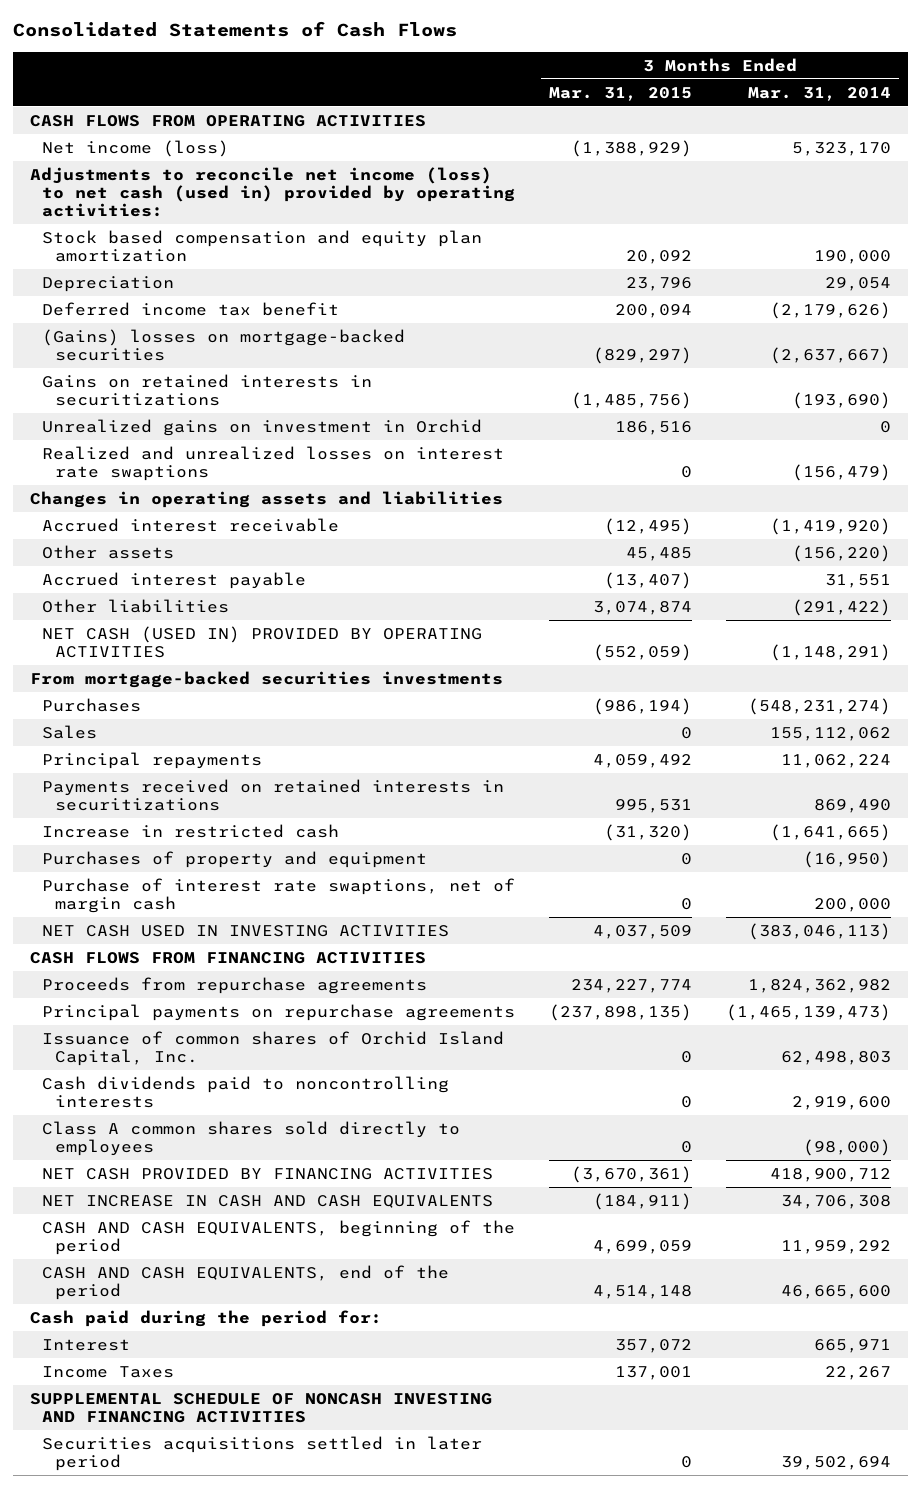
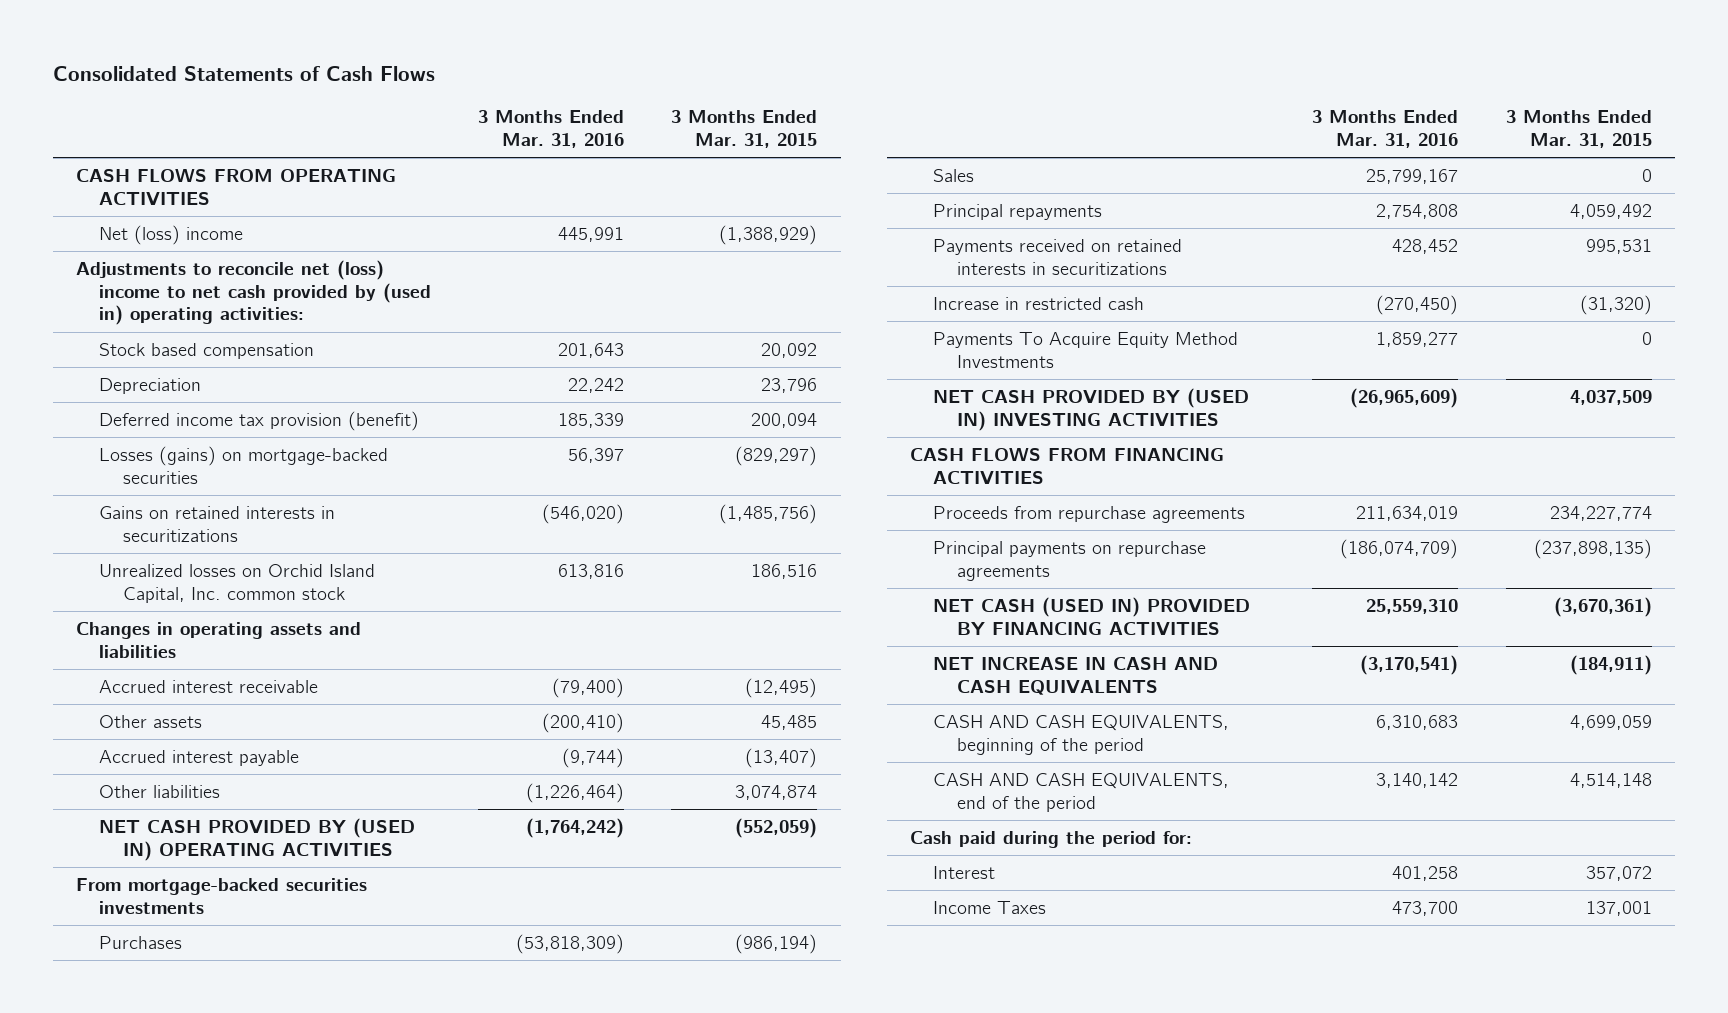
- | 3 Months Ended Mar. 31, 2015 | 3 Months Ended Mar. 31, 2014
+ | 3 Months Ended Mar. 31, 2016 | 3 Months Ended Mar. 31, 2015
- Net income (loss) | (1,388,929) | 5,323,170
- Adjustments to reconcile net income (loss) to net cash (used in) provided by operating activities:
- Stock based compensation and equity plan amortization | 20,092 | 190,000
+ Net (loss) income | 445,991 | (1,388,929)
+ Adjustments to reconcile net (loss) income to net cash provided by (used in) operating activities:
+ Stock based compensation | 201,643 | 20,092
- Deferred income tax benefit | 200,094 | (2,179,626)
- (Gains) losses on mortgage-backed securities | (829,297) | (2,637,667)
+ Deferred income tax provision (benefit) | 185,339 | 200,094
+ Losses (gains) on mortgage-backed securities | 56,397 | (829,297)
- Unrealized gains on investment in Orchid | 186,516 | 0
- Realized and unrealized losses on interest rate swaptions | 0 | (156,479)
+ Unrealized losses on Orchid Island Capital, Inc. common stock | 613,816 | 186,516
- NET CASH (USED IN) PROVIDED BY OPERATING ACTIVITIES | (552,059) | (1,148,291)
+ NET CASH PROVIDED BY (USED IN) OPERATING ACTIVITIES | (1,764,242) | (552,059)
- Purchases of property and equipment | 0 | (16,950)
- Purchase of interest rate swaptions, net of margin cash | 0 | 200,000
- NET CASH USED IN INVESTING ACTIVITIES | 4,037,509 | (383,046,113)
+ Payments To Acquire Equity Method Investments | 1,859,277 | 0
+ NET CASH PROVIDED BY (USED IN) INVESTING ACTIVITIES | (26,965,609) | 4,037,509
- Issuance of common shares of Orchid Island Capital, Inc. | 0 | 62,498,803
- Cash dividends paid to noncontrolling interests | 0 | 2,919,600
- Class A common shares sold directly to employees | 0 | (98,000)
- NET CASH PROVIDED BY FINANCING ACTIVITIES | (3,670,361) | 418,900,712
+ NET CASH (USED IN) PROVIDED BY FINANCING ACTIVITIES | 25,559,310 | (3,670,361)
- SUPPLEMENTAL SCHEDULE OF NONCASH INVESTING AND FINANCING ACTIVITIES
- Securities acquisitions settled in later period | 0 | 39,502,694

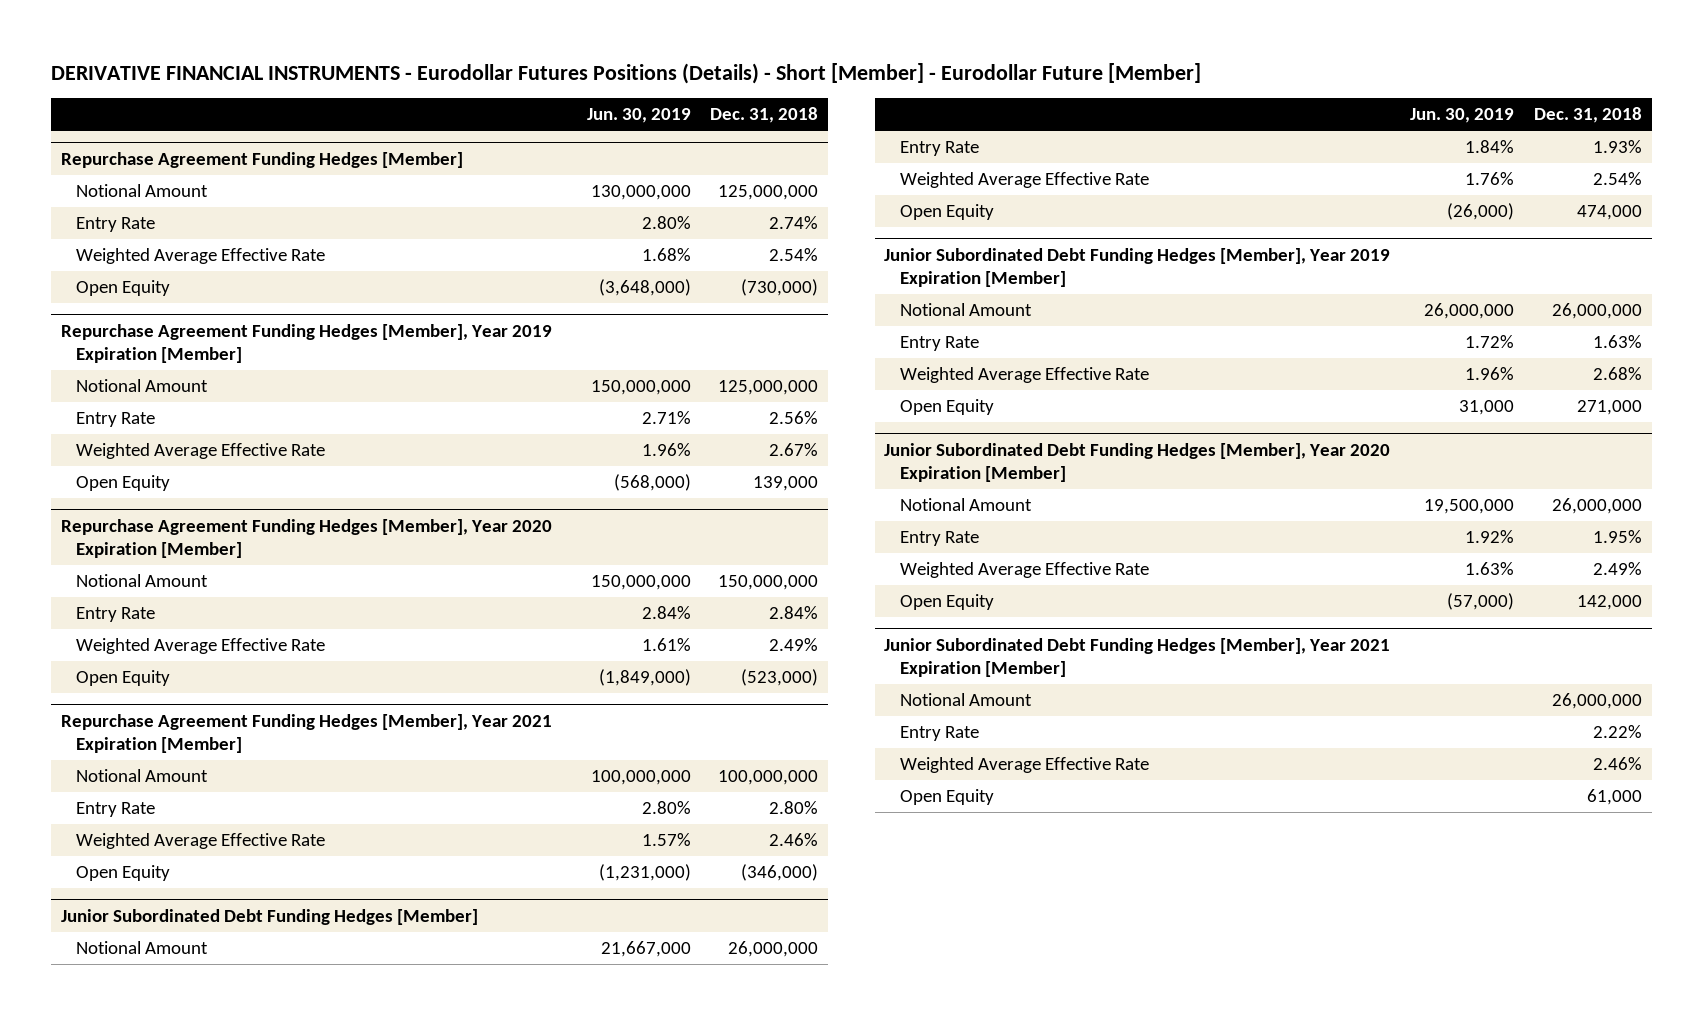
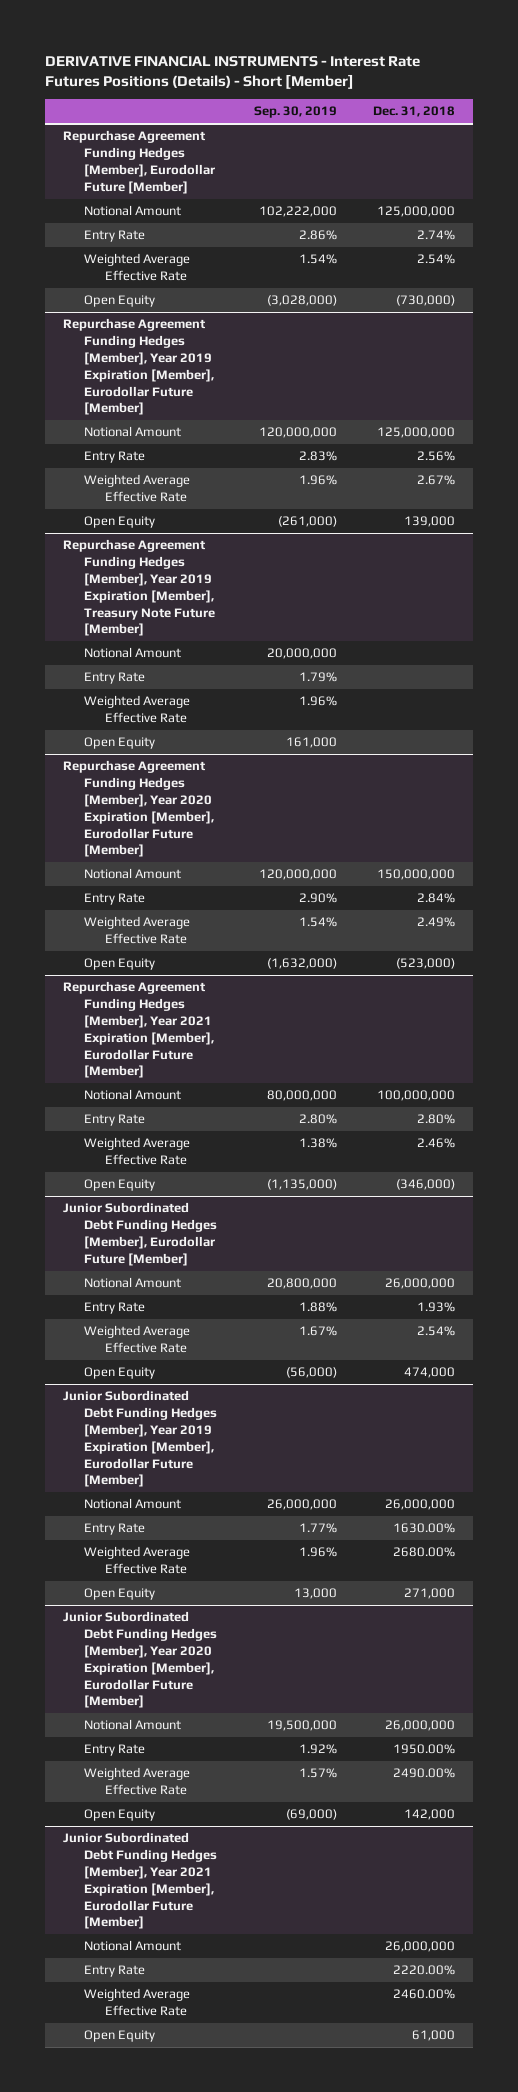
- DERIVATIVE FINANCIAL INSTRUMENTS - Eurodollar Futures Positions (Details) - Short [Member] - Eurodollar Future [Member]
+ DERIVATIVE FINANCIAL INSTRUMENTS - Interest Rate Futures Positions (Details) - Short [Member]
- | Jun. 30, 2019 | Dec. 31, 2018
+ | Sep. 30, 2019 | Dec. 31, 2018
- Repurchase Agreement Funding Hedges [Member]
+ Repurchase Agreement Funding Hedges [Member], Eurodollar Future [Member]
- Repurchase Agreement Funding Hedges [Member], Year 2019 Expiration [Member]
+ Repurchase Agreement Funding Hedges [Member], Year 2019 Expiration [Member], Eurodollar Future [Member]
- Repurchase Agreement Funding Hedges [Member], Year 2020 Expiration [Member]
+ Repurchase Agreement Funding Hedges [Member], Year 2019 Expiration [Member], Treasury Note Future [Member]
+ Notional Amount | 20,000,000 |
+ Entry Rate | 1.79% |
+ Weighted Average Effective Rate | 1.96% |
+ Open Equity | 161,000 |
+ Repurchase Agreement Funding Hedges [Member], Year 2020 Expiration [Member], Eurodollar Future [Member]
- Repurchase Agreement Funding Hedges [Member], Year 2021 Expiration [Member]
+ Repurchase Agreement Funding Hedges [Member], Year 2021 Expiration [Member], Eurodollar Future [Member]
- Junior Subordinated Debt Funding Hedges [Member]
+ Junior Subordinated Debt Funding Hedges [Member], Eurodollar Future [Member]
- Junior Subordinated Debt Funding Hedges [Member], Year 2019 Expiration [Member]
+ Junior Subordinated Debt Funding Hedges [Member], Year 2019 Expiration [Member], Eurodollar Future [Member]
- Entry Rate | 1.72% | 1.63%
- Weighted Average Effective Rate | 1.96% | 2.68%
+ Entry Rate | 1.77% | 1630.00%
+ Weighted Average Effective Rate | 1.96% | 2680.00%
- Junior Subordinated Debt Funding Hedges [Member], Year 2020 Expiration [Member]
+ Junior Subordinated Debt Funding Hedges [Member], Year 2020 Expiration [Member], Eurodollar Future [Member]
- Entry Rate | 1.92% | 1.95%
- Weighted Average Effective Rate | 1.63% | 2.49%
+ Entry Rate | 1.92% | 1950.00%
+ Weighted Average Effective Rate | 1.57% | 2490.00%
- Junior Subordinated Debt Funding Hedges [Member], Year 2021 Expiration [Member]
+ Junior Subordinated Debt Funding Hedges [Member], Year 2021 Expiration [Member], Eurodollar Future [Member]
- Entry Rate | | 2.22%
- Weighted Average Effective Rate | | 2.46%
+ Entry Rate | | 2220.00%
+ Weighted Average Effective Rate | | 2460.00%

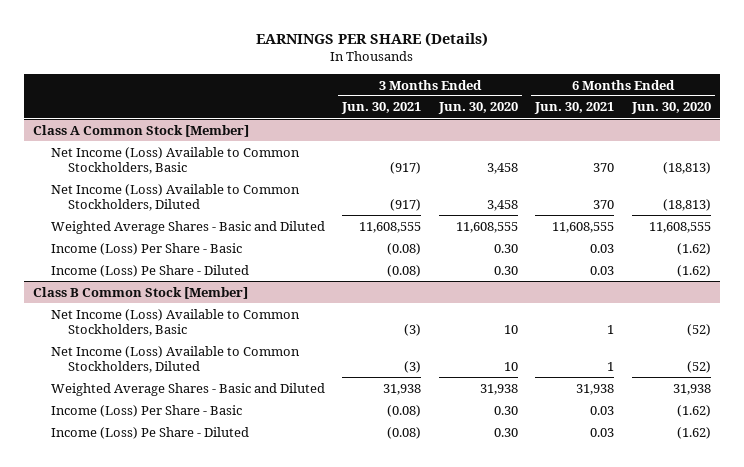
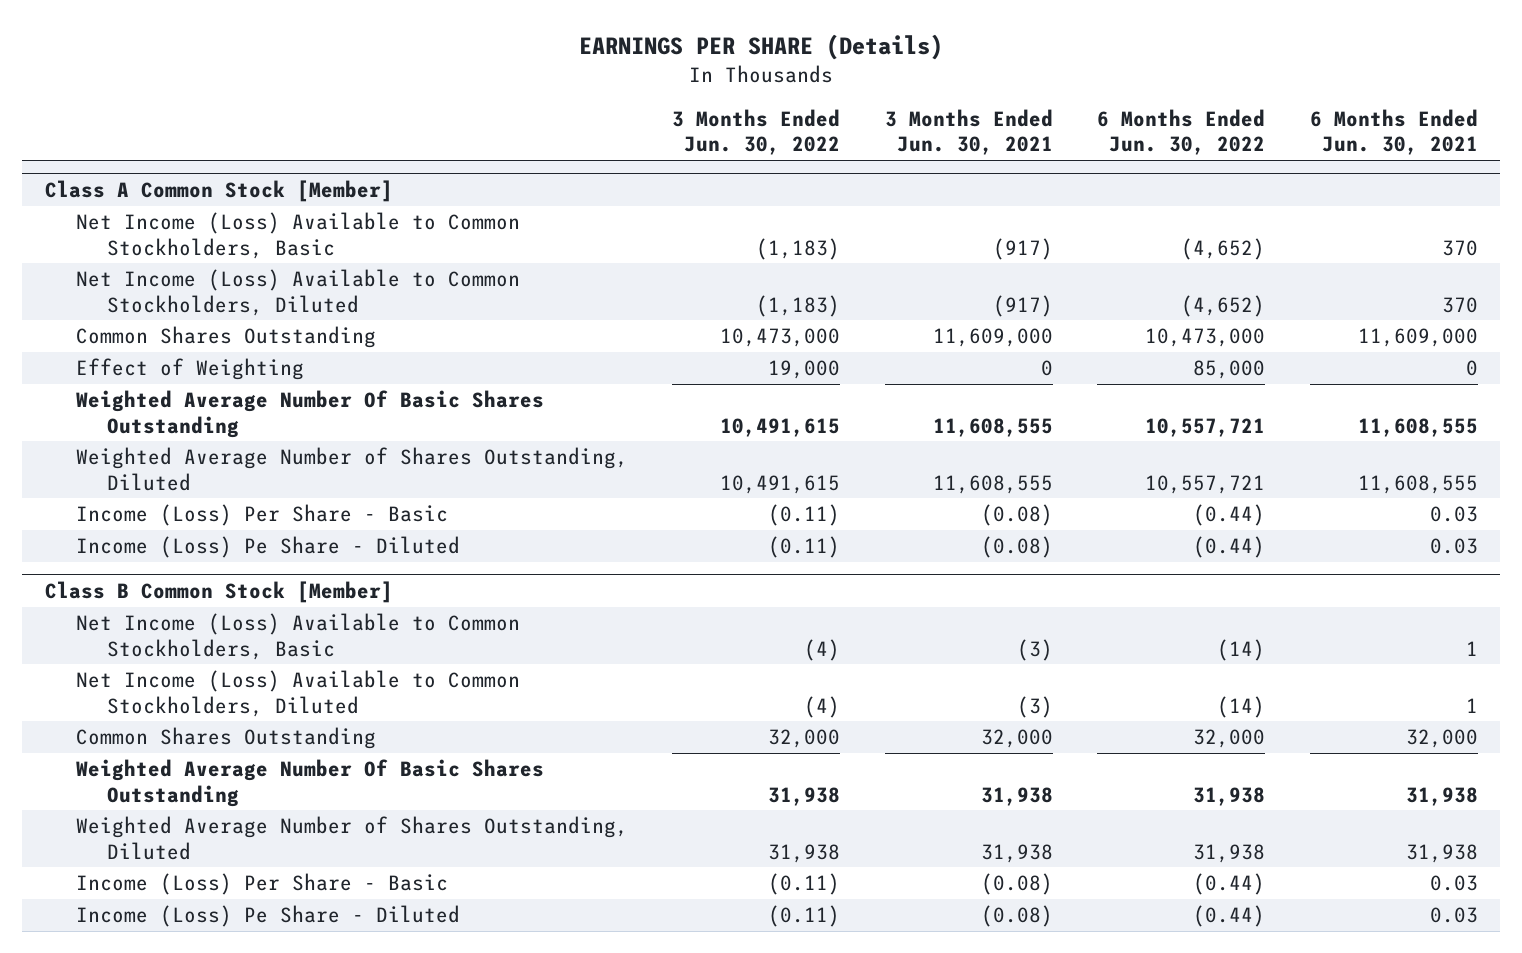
- | 3 Months Ended Jun. 30, 2021 | 3 Months Ended Jun. 30, 2020 | 6 Months Ended Jun. 30, 2021 | 6 Months Ended Jun. 30, 2020
+ | 3 Months Ended Jun. 30, 2022 | 3 Months Ended Jun. 30, 2021 | 6 Months Ended Jun. 30, 2022 | 6 Months Ended Jun. 30, 2021
@ Class A Common Stock [Member]
- Weighted Average Shares - Basic and Diluted | 11,608,555 | 11,608,555 | 11,608,555 | 11,608,555
+ Common Shares Outstanding | 10,473,000 | 11,609,000 | 10,473,000 | 11,609,000
+ Effect of Weighting | 19,000 | 0 | 85,000 | 0
+ Weighted Average Number Of Basic Shares Outstanding | 10,491,615 | 11,608,555 | 10,557,721 | 11,608,555
+ Weighted Average Number of Shares Outstanding, Diluted | 10,491,615 | 11,608,555 | 10,557,721 | 11,608,555
@ Class B Common Stock [Member]
- Weighted Average Shares - Basic and Diluted | 31,938 | 31,938 | 31,938 | 31,938
+ Common Shares Outstanding | 32,000 | 32,000 | 32,000 | 32,000
+ Weighted Average Number Of Basic Shares Outstanding | 31,938 | 31,938 | 31,938 | 31,938
+ Weighted Average Number of Shares Outstanding, Diluted | 31,938 | 31,938 | 31,938 | 31,938

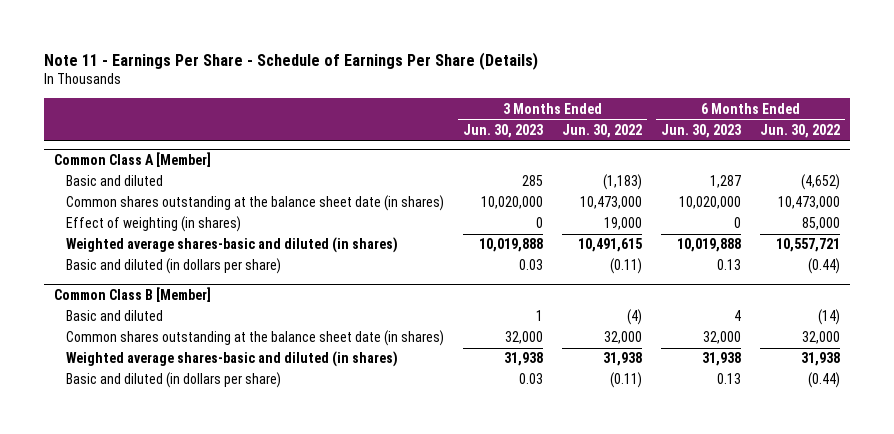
- EARNINGS PER SHARE (Details)
+ Note 11 - Earnings Per Share - Schedule of Earnings Per Share (Details)
- | 3 Months Ended Jun. 30, 2022 | 3 Months Ended Jun. 30, 2021 | 6 Months Ended Jun. 30, 2022 | 6 Months Ended Jun. 30, 2021
+ | 3 Months Ended Jun. 30, 2023 | 3 Months Ended Jun. 30, 2022 | 6 Months Ended Jun. 30, 2023 | 6 Months Ended Jun. 30, 2022
- Class A Common Stock [Member]
- Net Income (Loss) Available to Common Stockholders, Basic | (1,183) | (917) | (4,652) | 370
- Net Income (Loss) Available to Common Stockholders, Diluted | (1,183) | (917) | (4,652) | 370
- Common Shares Outstanding | 10,473,000 | 11,609,000 | 10,473,000 | 11,609,000
- Effect of Weighting | 19,000 | 0 | 85,000 | 0
- Weighted Average Number Of Basic Shares Outstanding | 10,491,615 | 11,608,555 | 10,557,721 | 11,608,555
- Weighted Average Number of Shares Outstanding, Diluted | 10,491,615 | 11,608,555 | 10,557,721 | 11,608,555
- Income (Loss) Per Share - Basic | (0.11) | (0.08) | (0.44) | 0.03
- Income (Loss) Pe Share - Diluted | (0.11) | (0.08) | (0.44) | 0.03
- Class B Common Stock [Member]
- Net Income (Loss) Available to Common Stockholders, Basic | (4) | (3) | (14) | 1
- Net Income (Loss) Available to Common Stockholders, Diluted | (4) | (3) | (14) | 1
- Common Shares Outstanding | 32,000 | 32,000 | 32,000 | 32,000
- Weighted Average Number Of Basic Shares Outstanding | 31,938 | 31,938 | 31,938 | 31,938
- Weighted Average Number of Shares Outstanding, Diluted | 31,938 | 31,938 | 31,938 | 31,938
- Income (Loss) Per Share - Basic | (0.11) | (0.08) | (0.44) | 0.03
- Income (Loss) Pe Share - Diluted | (0.11) | (0.08) | (0.44) | 0.03
+ Common Class A [Member]
+ Basic and diluted | 285 | (1,183) | 1,287 | (4,652)
+ Common shares outstanding at the balance sheet date (in shares) | 10,020,000 | 10,473,000 | 10,020,000 | 10,473,000
+ Effect of weighting (in shares) | 0 | 19,000 | 0 | 85,000
+ Weighted average shares-basic and diluted (in shares) | 10,019,888 | 10,491,615 | 10,019,888 | 10,557,721
+ Basic and diluted (in dollars per share) | 0.03 | (0.11) | 0.13 | (0.44)
+ Common Class B [Member]
+ Basic and diluted | 1 | (4) | 4 | (14)
+ Common shares outstanding at the balance sheet date (in shares) | 32,000 | 32,000 | 32,000 | 32,000
+ Weighted average shares-basic and diluted (in shares) | 31,938 | 31,938 | 31,938 | 31,938
+ Basic and diluted (in dollars per share) | 0.03 | (0.11) | 0.13 | (0.44)

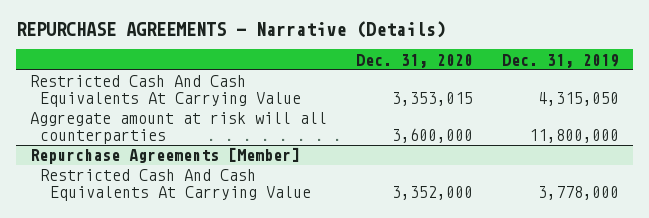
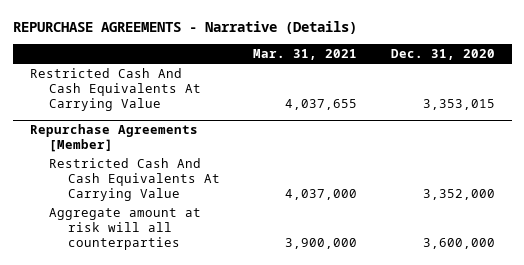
- | Dec. 31, 2020 | Dec. 31, 2019
+ | Mar. 31, 2021 | Dec. 31, 2020
- Aggregate amount at risk will all counterparties | 3,600,000 | 11,800,000
@ Repurchase Agreements [Member]
+ Aggregate amount at risk will all counterparties | 3,900,000 | 3,600,000

